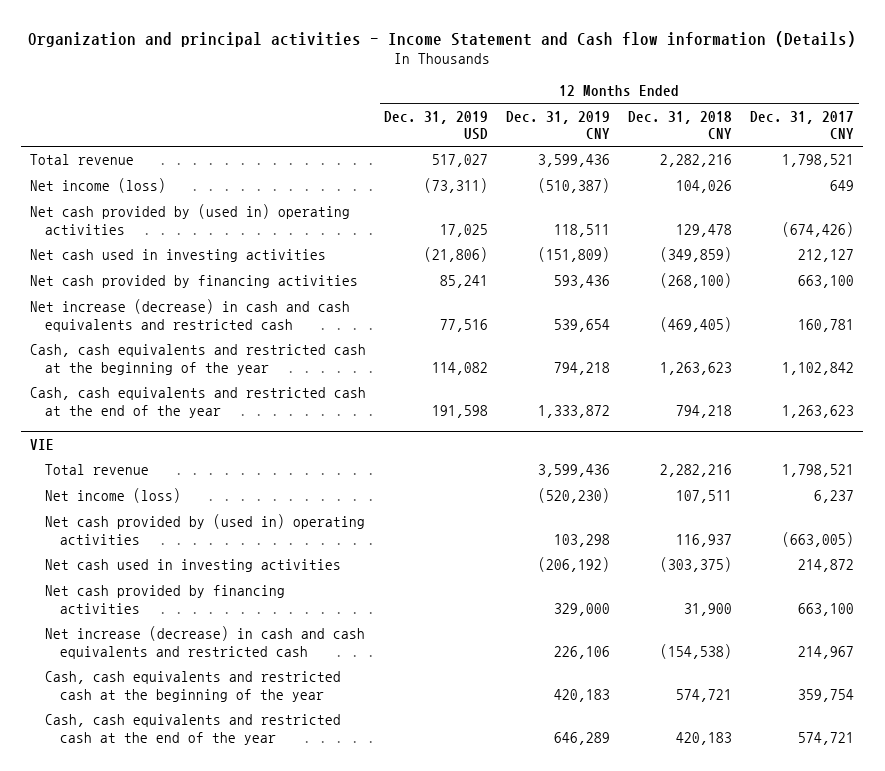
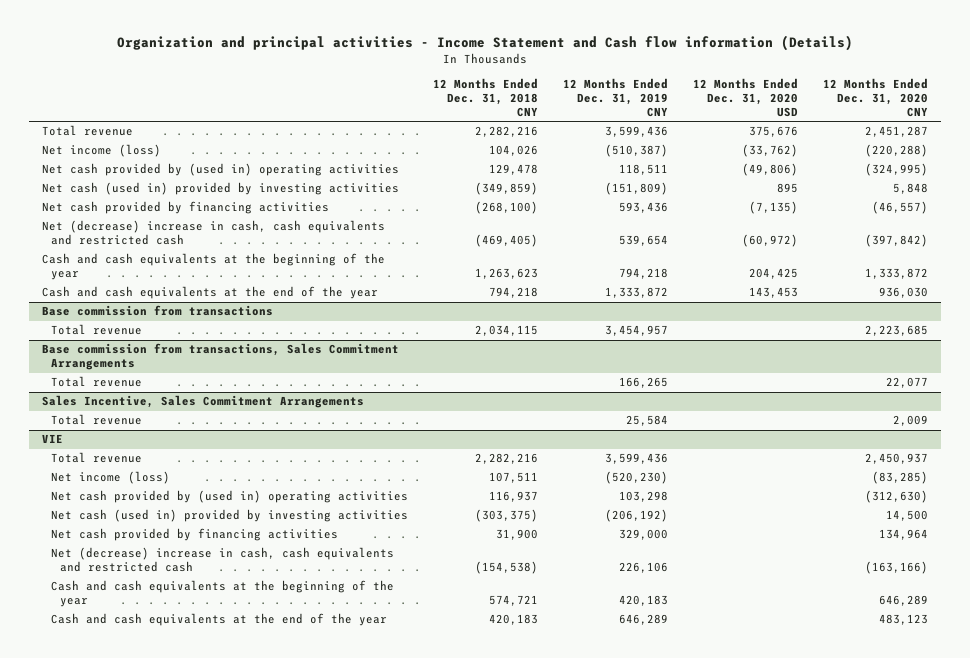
- | 12 Months Ended Dec. 31, 2019 USD | 12 Months Ended Dec. 31, 2019 CNY | 12 Months Ended Dec. 31, 2018 CNY | 12 Months Ended Dec. 31, 2017 CNY
+ | 12 Months Ended Dec. 31, 2018 CNY | 12 Months Ended Dec. 31, 2019 CNY | 12 Months Ended Dec. 31, 2020 USD | 12 Months Ended Dec. 31, 2020 CNY
- Net cash used in investing activities | (21,806) | (151,809) | (349,859) | 212,127
+ Net cash (used in) provided by investing activities | (349,859) | (151,809) | 895 | 5,848
- Net increase (decrease) in cash and cash equivalents and restricted cash | 77,516 | 539,654 | (469,405) | 160,781
- Cash, cash equivalents and restricted cash at the beginning of the year | 114,082 | 794,218 | 1,263,623 | 1,102,842
- Cash, cash equivalents and restricted cash at the end of the year | 191,598 | 1,333,872 | 794,218 | 1,263,623
+ Net (decrease) increase in cash, cash equivalents and restricted cash | (469,405) | 539,654 | (60,972) | (397,842)
+ Cash and cash equivalents at the beginning of the year | 1,263,623 | 794,218 | 204,425 | 1,333,872
+ Cash and cash equivalents at the end of the year | 794,218 | 1,333,872 | 143,453 | 936,030
+ Base commission from transactions
+ Total revenue | 2,034,115 | 3,454,957 | | 2,223,685
+ Base commission from transactions, Sales Commitment Arrangements
+ Total revenue | | 166,265 | | 22,077
+ Sales Incentive, Sales Commitment Arrangements
+ Total revenue | | 25,584 | | 2,009
@ VIE
- Net cash used in investing activities | | (206,192) | (303,375) | 214,872
+ Net cash (used in) provided by investing activities | (303,375) | (206,192) | | 14,500
- Net increase (decrease) in cash and cash equivalents and restricted cash | | 226,106 | (154,538) | 214,967
- Cash, cash equivalents and restricted cash at the beginning of the year | | 420,183 | 574,721 | 359,754
- Cash, cash equivalents and restricted cash at the end of the year | | 646,289 | 420,183 | 574,721
+ Net (decrease) increase in cash, cash equivalents and restricted cash | (154,538) | 226,106 | | (163,166)
+ Cash and cash equivalents at the beginning of the year | 574,721 | 420,183 | | 646,289
+ Cash and cash equivalents at the end of the year | 420,183 | 646,289 | | 483,123

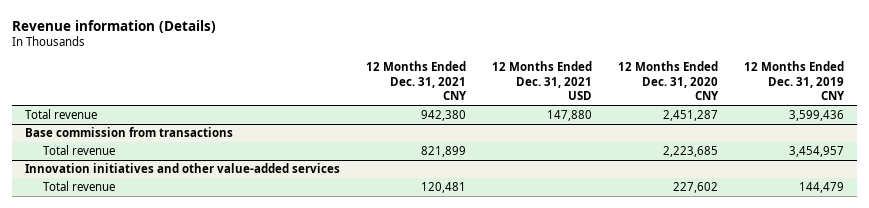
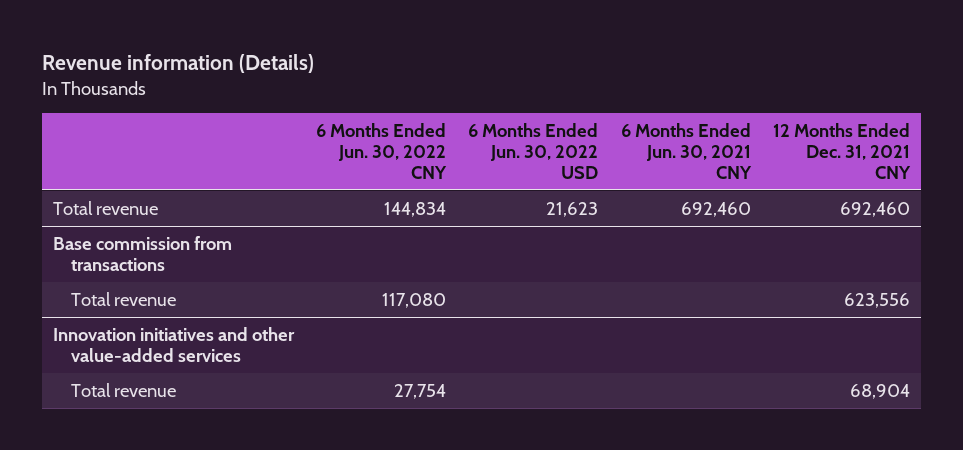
- | 12 Months Ended Dec. 31, 2021 CNY | 12 Months Ended Dec. 31, 2021 USD | 12 Months Ended Dec. 31, 2020 CNY | 12 Months Ended Dec. 31, 2019 CNY
+ | 6 Months Ended Jun. 30, 2022 CNY | 6 Months Ended Jun. 30, 2022 USD | 6 Months Ended Jun. 30, 2021 CNY | 12 Months Ended Dec. 31, 2021 CNY
- Total revenue | 942,380 | 147,880 | 2,451,287 | 3,599,436
+ Total revenue | 144,834 | 21,623 | 692,460 | 692,460
@ Base commission from transactions
- Total revenue | 821,899 | | 2,223,685 | 3,454,957
+ Total revenue | 117,080 | | | 623,556
@ Innovation initiatives and other value-added services
- Total revenue | 120,481 | | 227,602 | 144,479
+ Total revenue | 27,754 | | | 68,904

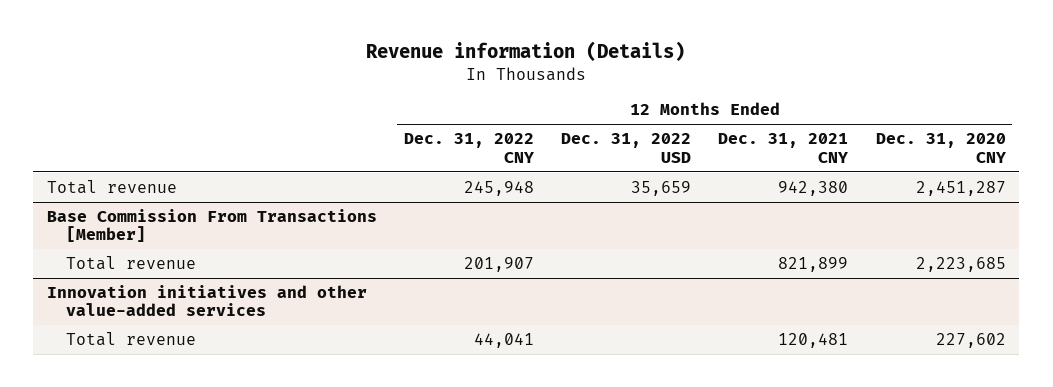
- | 6 Months Ended Jun. 30, 2022 CNY | 6 Months Ended Jun. 30, 2022 USD | 6 Months Ended Jun. 30, 2021 CNY | 12 Months Ended Dec. 31, 2021 CNY
+ | 12 Months Ended Dec. 31, 2022 CNY | 12 Months Ended Dec. 31, 2022 USD | 12 Months Ended Dec. 31, 2021 CNY | 12 Months Ended Dec. 31, 2020 CNY
- Total revenue | 144,834 | 21,623 | 692,460 | 692,460
- Base commission from transactions
- Total revenue | 117,080 | | | 623,556
+ Total revenue | 245,948 | 35,659 | 942,380 | 2,451,287
+ Base Commission From Transactions [Member]
+ Total revenue | 201,907 | | 821,899 | 2,223,685
@ Innovation initiatives and other value-added services
- Total revenue | 27,754 | | | 68,904
+ Total revenue | 44,041 | | 120,481 | 227,602

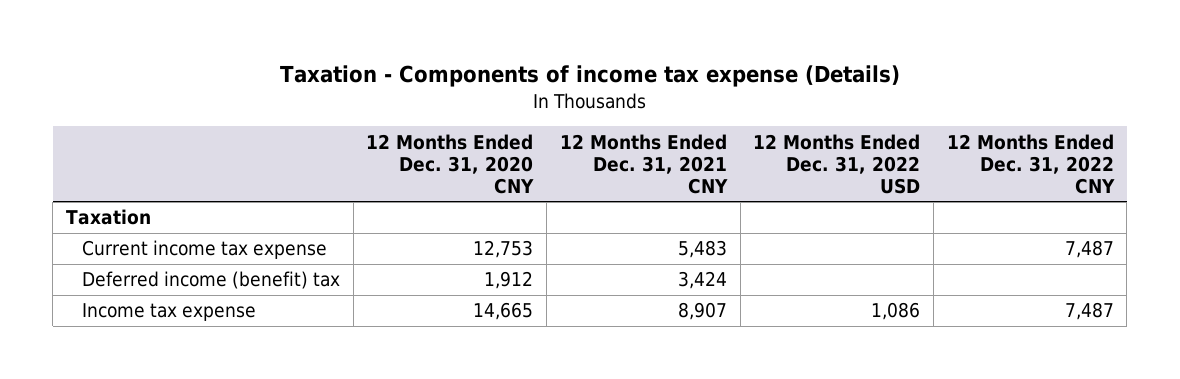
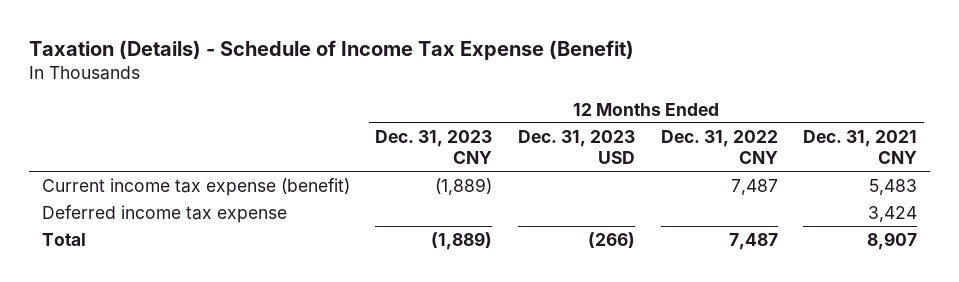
- Taxation - Components of income tax expense (Details)
+ Taxation (Details) - Schedule of Income Tax Expense (Benefit)
- | 12 Months Ended Dec. 31, 2020 CNY | 12 Months Ended Dec. 31, 2021 CNY | 12 Months Ended Dec. 31, 2022 USD | 12 Months Ended Dec. 31, 2022 CNY
+ | 12 Months Ended Dec. 31, 2023 CNY | 12 Months Ended Dec. 31, 2023 USD | 12 Months Ended Dec. 31, 2022 CNY | 12 Months Ended Dec. 31, 2021 CNY
- Taxation
- Current income tax expense | 12,753 | 5,483 | | 7,487
- Deferred income (benefit) tax | 1,912 | 3,424 | |
- Income tax expense | 14,665 | 8,907 | 1,086 | 7,487
+ Current income tax expense (benefit) | (1,889) | | 7,487 | 5,483
+ Deferred income tax expense | | | | 3,424
+ Total | (1,889) | (266) | 7,487 | 8,907

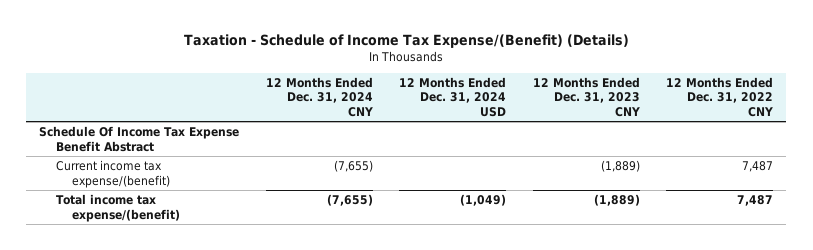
- Taxation (Details) - Schedule of Income Tax Expense (Benefit)
+ Taxation - Schedule of Income Tax Expense/(Benefit) (Details)
- | 12 Months Ended Dec. 31, 2023 CNY | 12 Months Ended Dec. 31, 2023 USD | 12 Months Ended Dec. 31, 2022 CNY | 12 Months Ended Dec. 31, 2021 CNY
+ | 12 Months Ended Dec. 31, 2024 CNY | 12 Months Ended Dec. 31, 2024 USD | 12 Months Ended Dec. 31, 2023 CNY | 12 Months Ended Dec. 31, 2022 CNY
- Current income tax expense (benefit) | (1,889) | | 7,487 | 5,483
- Deferred income tax expense | | | | 3,424
- Total | (1,889) | (266) | 7,487 | 8,907
+ Schedule Of Income Tax Expense Benefit Abstract
+ Current income tax expense/(benefit) | (7,655) | | (1,889) | 7,487
+ Total income tax expense/(benefit) | (7,655) | (1,049) | (1,889) | 7,487

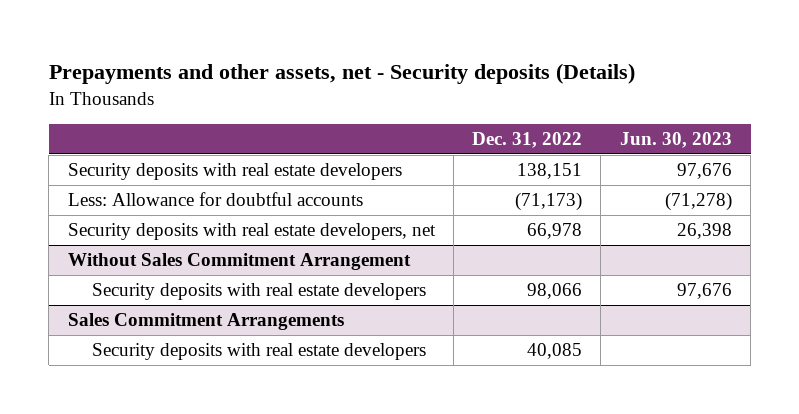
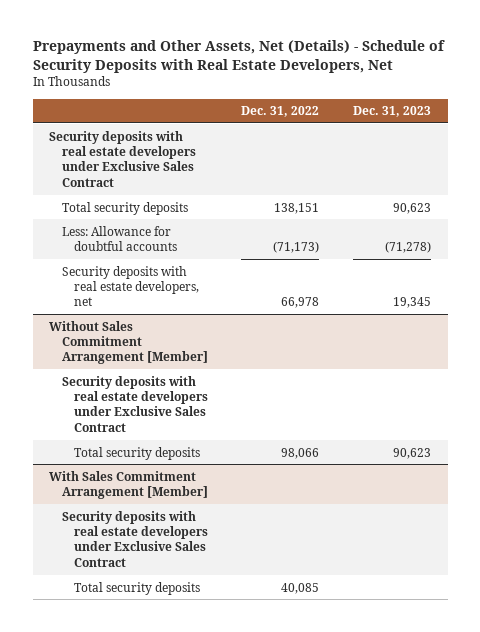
- Prepayments and other assets, net - Security deposits (Details)
+ Prepayments and Other Assets, Net (Details) - Schedule of Security Deposits with Real Estate Developers, Net
- | Dec. 31, 2022 | Jun. 30, 2023
+ | Dec. 31, 2022 | Dec. 31, 2023
- Security deposits with real estate developers | 138,151 | 97,676
+ Security deposits with real estate developers under Exclusive Sales Contract
+ Total security deposits | 138,151 | 90,623
- Without Sales Commitment Arrangement
- Security deposits with real estate developers | 98,066 | 97,676
- Sales Commitment Arrangements
- Security deposits with real estate developers | 40,085 |
+ Without Sales Commitment Arrangement [Member]
+ Security deposits with real estate developers under Exclusive Sales Contract
+ Total security deposits | 98,066 | 90,623
+ With Sales Commitment Arrangement [Member]
+ Security deposits with real estate developers under Exclusive Sales Contract
+ Total security deposits | 40,085 |

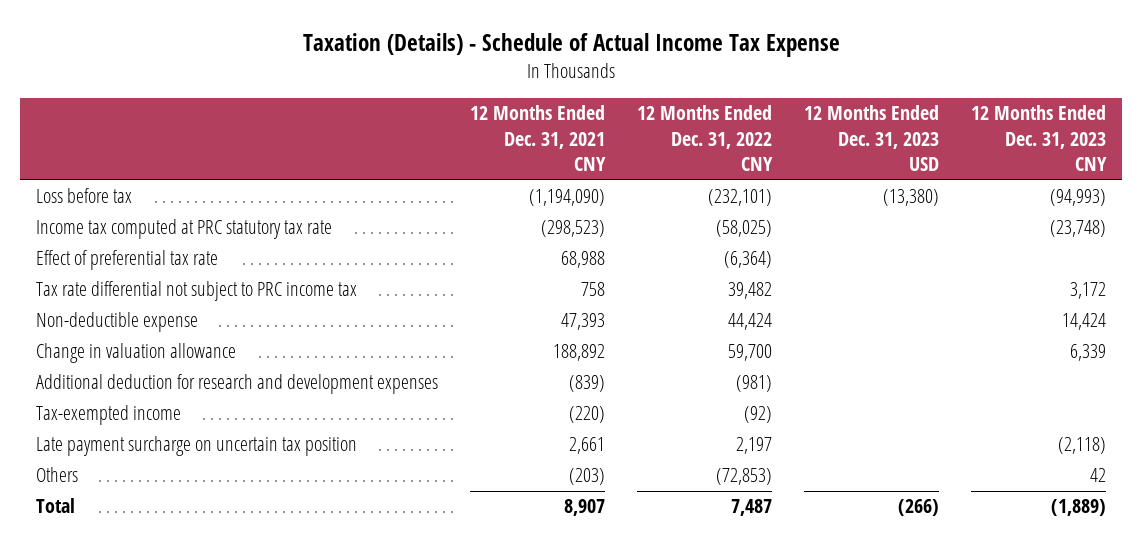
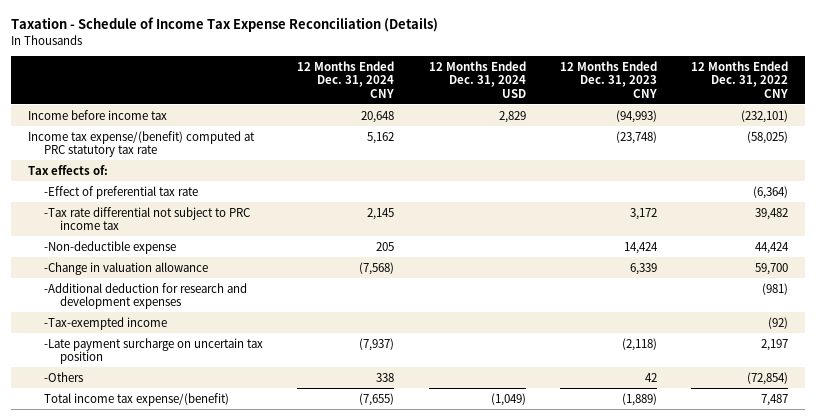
- Taxation (Details) - Schedule of Actual Income Tax Expense
+ Taxation - Schedule of Income Tax Expense Reconciliation (Details)
- | 12 Months Ended Dec. 31, 2021 CNY | 12 Months Ended Dec. 31, 2022 CNY | 12 Months Ended Dec. 31, 2023 USD | 12 Months Ended Dec. 31, 2023 CNY
+ | 12 Months Ended Dec. 31, 2024 CNY | 12 Months Ended Dec. 31, 2024 USD | 12 Months Ended Dec. 31, 2023 CNY | 12 Months Ended Dec. 31, 2022 CNY
- Loss before tax | (1,194,090) | (232,101) | (13,380) | (94,993)
- Income tax computed at PRC statutory tax rate | (298,523) | (58,025) | | (23,748)
- Effect of preferential tax rate | 68,988 | (6,364) | |
- Tax rate differential not subject to PRC income tax | 758 | 39,482 | | 3,172
- Non-deductible expense | 47,393 | 44,424 | | 14,424
- Change in valuation allowance | 188,892 | 59,700 | | 6,339
- Additional deduction for research and development expenses | (839) | (981) | |
- Tax-exempted income | (220) | (92) | |
- Late payment surcharge on uncertain tax position | 2,661 | 2,197 | | (2,118)
- Others | (203) | (72,853) | | 42
- Total | 8,907 | 7,487 | (266) | (1,889)
+ Income before income tax | 20,648 | 2,829 | (94,993) | (232,101)
+ Income tax expense/(benefit) computed at PRC statutory tax rate | 5,162 | | (23,748) | (58,025)
+ Tax effects of:
+ -Effect of preferential tax rate | | | | (6,364)
+ -Tax rate differential not subject to PRC income tax | 2,145 | | 3,172 | 39,482
+ -Non-deductible expense | 205 | | 14,424 | 44,424
+ -Change in valuation allowance | (7,568) | | 6,339 | 59,700
+ -Additional deduction for research and development expenses | | | | (981)
+ -Tax-exempted income | | | | (92)
+ -Late payment surcharge on uncertain tax position | (7,937) | | (2,118) | 2,197
+ -Others | 338 | | 42 | (72,854)
+ Total income tax expense/(benefit) | (7,655) | (1,049) | (1,889) | 7,487

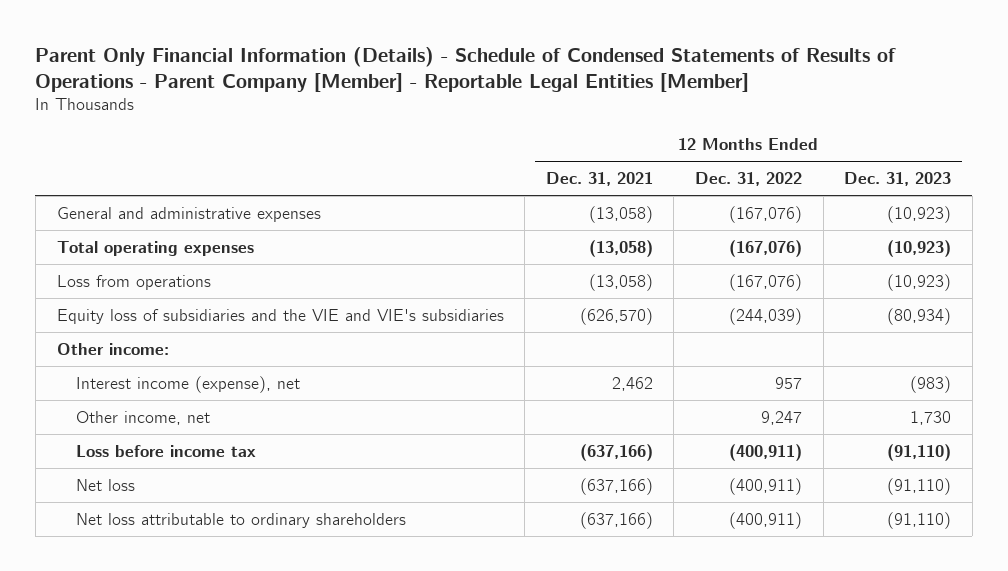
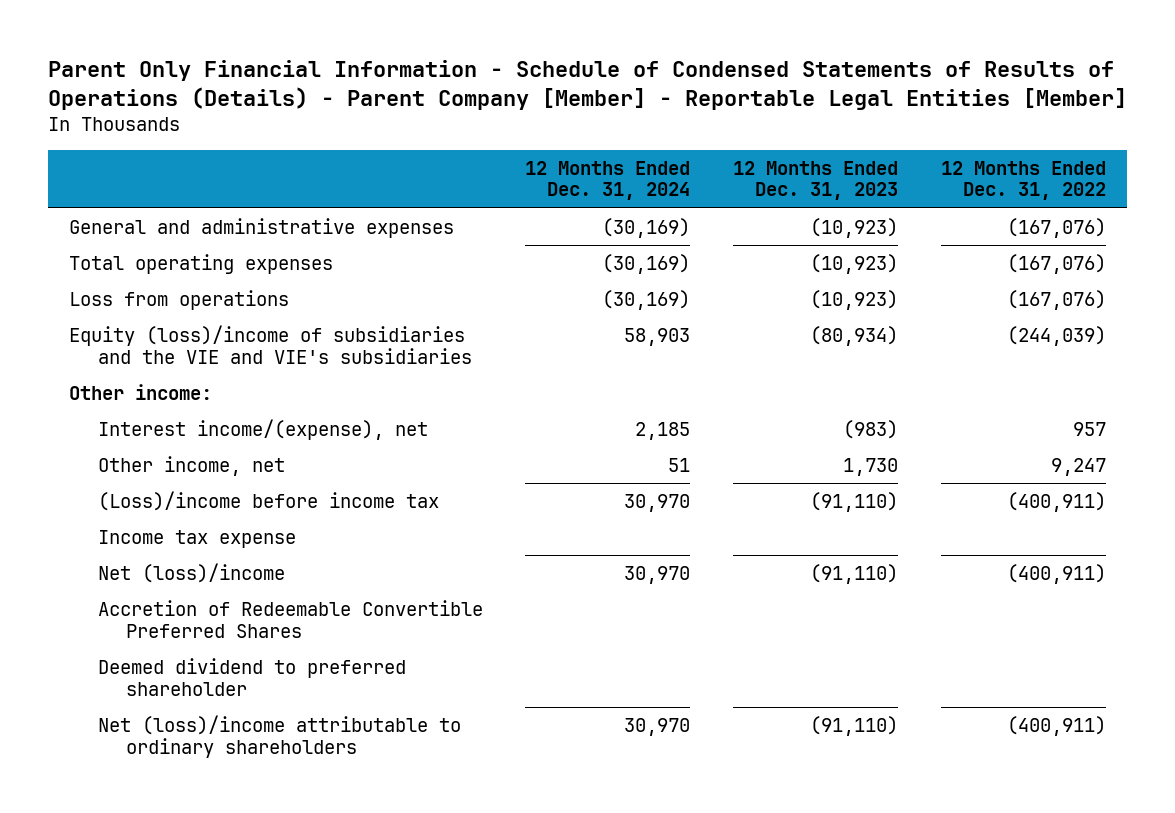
- Parent Only Financial Information (Details) - Schedule of Condensed Statements of Results of Operations - Parent Company [Member] - Reportable Legal Entities [Member]
+ Parent Only Financial Information - Schedule of Condensed Statements of Results of Operations (Details) - Parent Company [Member] - Reportable Legal Entities [Member]
- | 12 Months Ended Dec. 31, 2021 | 12 Months Ended Dec. 31, 2022 | 12 Months Ended Dec. 31, 2023
+ | 12 Months Ended Dec. 31, 2024 | 12 Months Ended Dec. 31, 2023 | 12 Months Ended Dec. 31, 2022
- Equity loss of subsidiaries and the VIE and VIE's subsidiaries | (626,570) | (244,039) | (80,934)
+ Equity (loss)/income of subsidiaries and the VIE and VIE's subsidiaries | 58,903 | (80,934) | (244,039)
- Interest income (expense), net | 2,462 | 957 | (983)
+ Interest income/(expense), net | 2,185 | (983) | 957
- Loss before income tax | (637,166) | (400,911) | (91,110)
- Net loss | (637,166) | (400,911) | (91,110)
- Net loss attributable to ordinary shareholders | (637,166) | (400,911) | (91,110)
+ (Loss)/income before income tax | 30,970 | (91,110) | (400,911)
+ Income tax expense
+ Net (loss)/income | 30,970 | (91,110) | (400,911)
+ Accretion of Redeemable Convertible Preferred Shares
+ Deemed dividend to preferred shareholder
+ Net (loss)/income attributable to ordinary shareholders | 30,970 | (91,110) | (400,911)

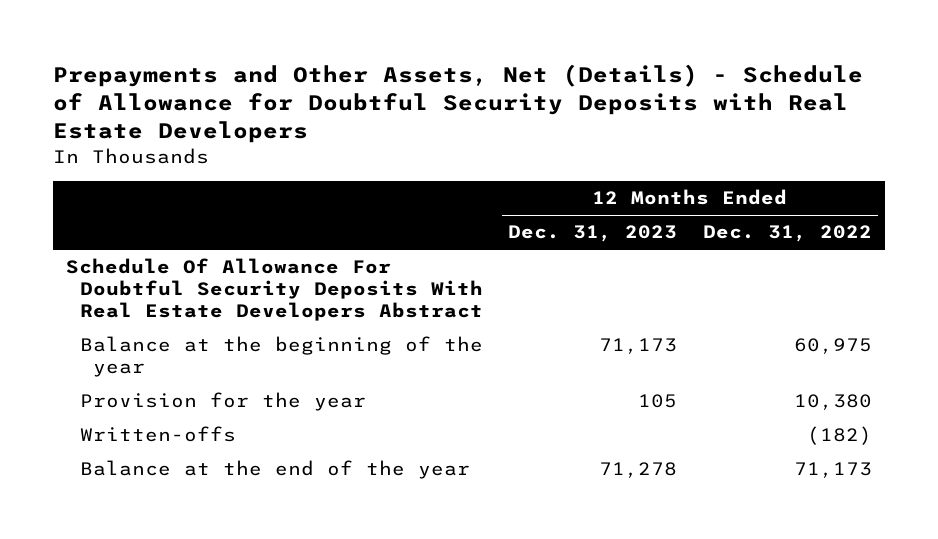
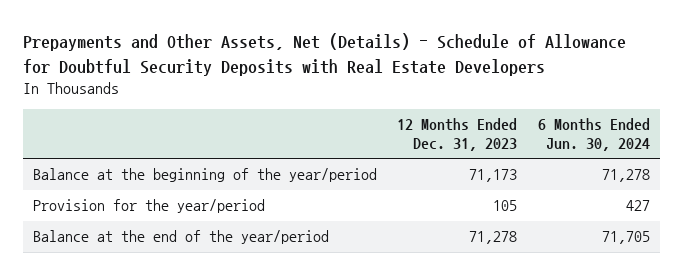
- | 12 Months Ended Dec. 31, 2023 | 12 Months Ended Dec. 31, 2022
+ | 12 Months Ended Dec. 31, 2023 | 6 Months Ended Jun. 30, 2024
- Schedule Of Allowance For Doubtful Security Deposits With Real Estate Developers Abstract
- Balance at the beginning of the year | 71,173 | 60,975
- Provision for the year | 105 | 10,380
- Written-offs | | (182)
- Balance at the end of the year | 71,278 | 71,173
+ Balance at the beginning of the year/period | 71,173 | 71,278
+ Provision for the year/period | 105 | 427
+ Balance at the end of the year/period | 71,278 | 71,705

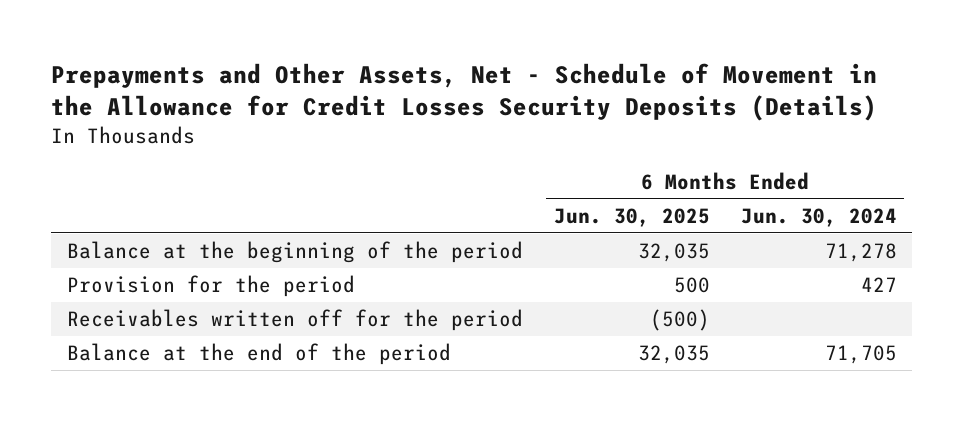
- Prepayments and Other Assets, Net (Details) - Schedule of Allowance for Doubtful Security Deposits with Real Estate Developers
+ Prepayments and Other Assets, Net - Schedule of Movement in the Allowance for Credit Losses Security Deposits (Details)
- | 12 Months Ended Dec. 31, 2023 | 6 Months Ended Jun. 30, 2024
+ | 6 Months Ended Jun. 30, 2025 | 6 Months Ended Jun. 30, 2024
- Balance at the beginning of the year/period | 71,173 | 71,278
- Provision for the year/period | 105 | 427
- Balance at the end of the year/period | 71,278 | 71,705
+ Balance at the beginning of the period | 32,035 | 71,278
+ Provision for the period | 500 | 427
+ Receivables written off for the period | (500) |
+ Balance at the end of the period | 32,035 | 71,705

